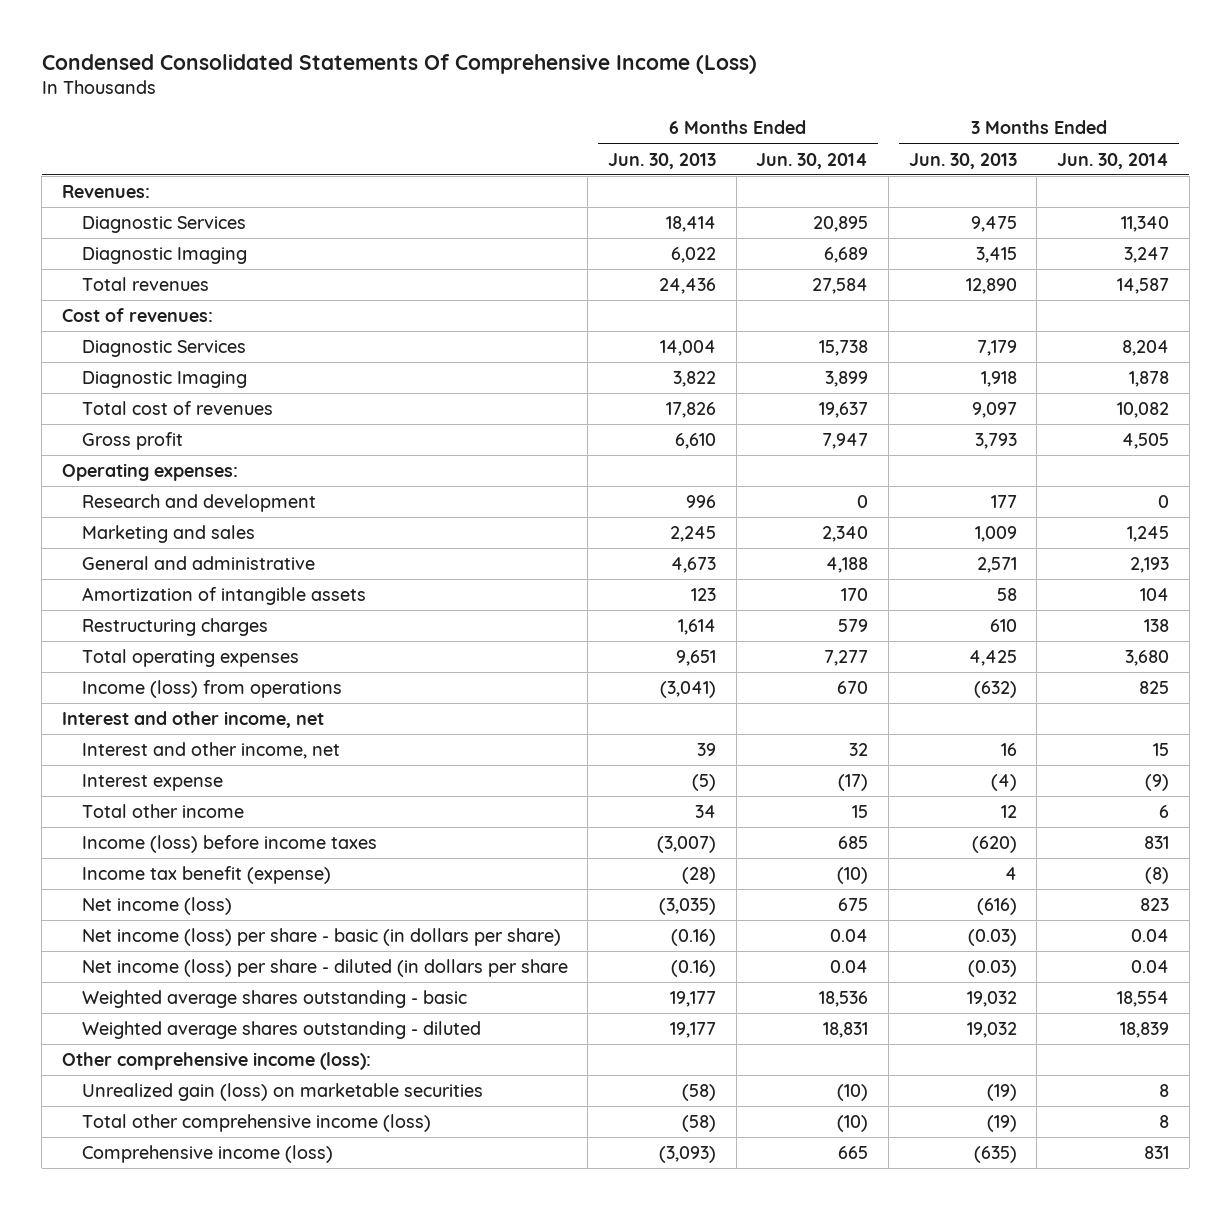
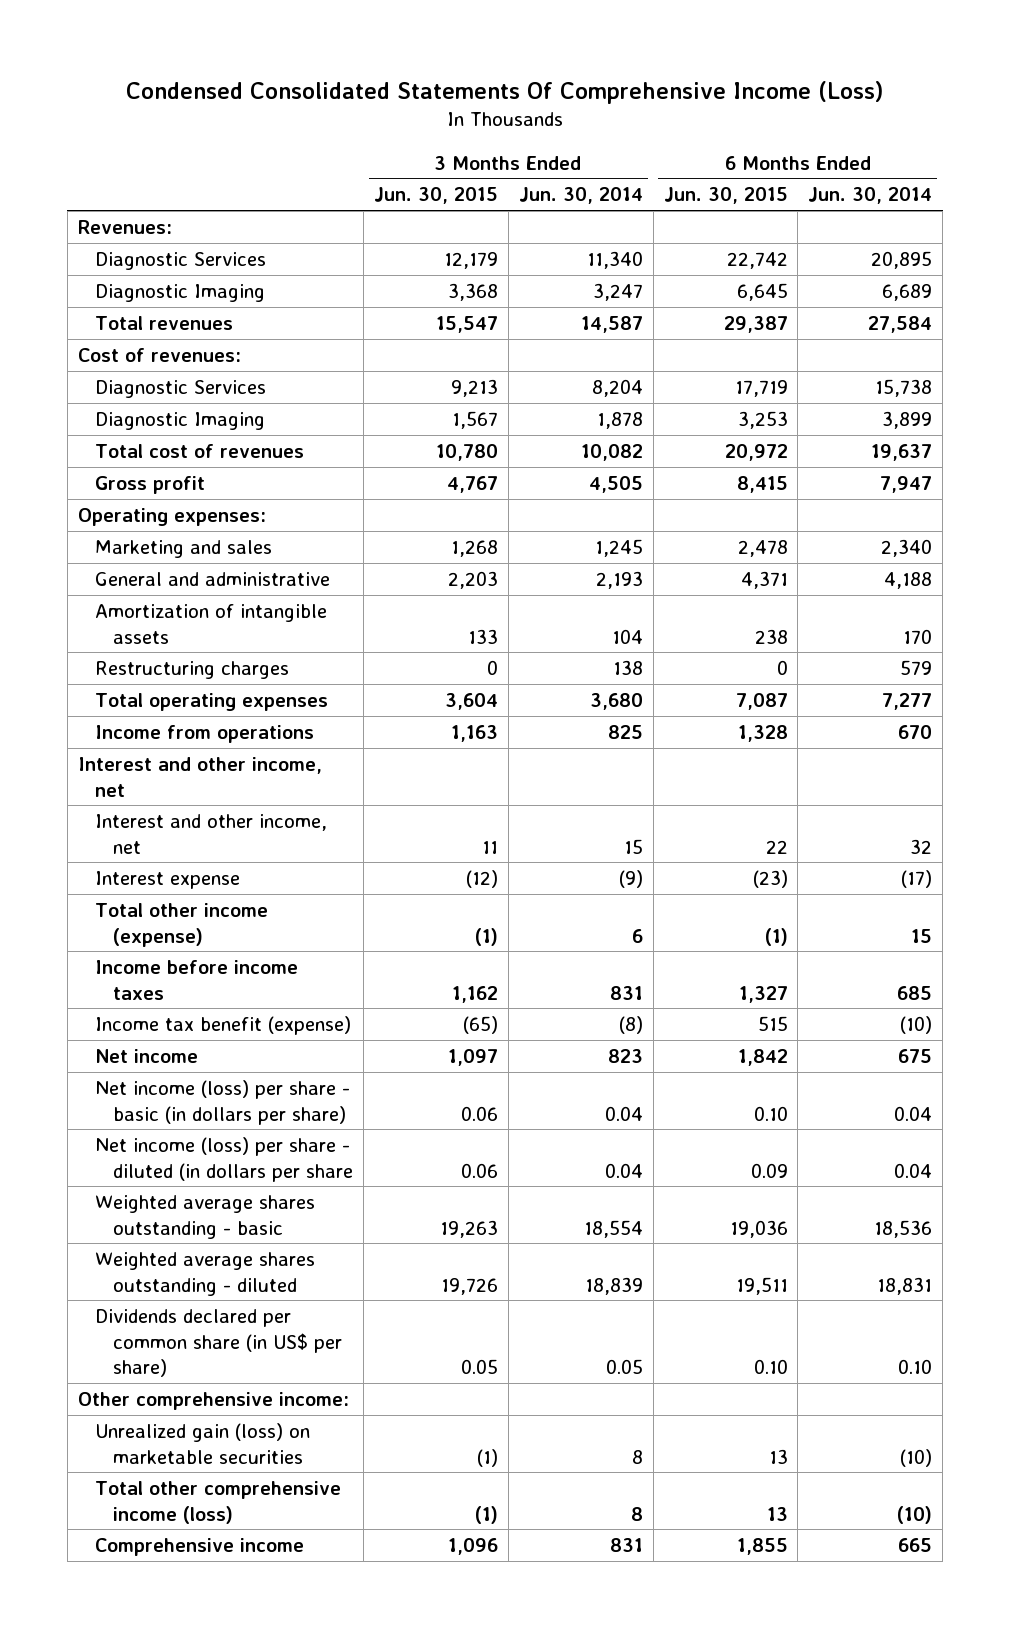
- | 6 Months Ended Jun. 30, 2013 | 6 Months Ended Jun. 30, 2014 | 3 Months Ended Jun. 30, 2013 | 3 Months Ended Jun. 30, 2014
+ | 3 Months Ended Jun. 30, 2015 | 3 Months Ended Jun. 30, 2014 | 6 Months Ended Jun. 30, 2015 | 6 Months Ended Jun. 30, 2014
- Research and development | 996 | 0 | 177 | 0
- Income (loss) from operations | (3,041) | 670 | (632) | 825
+ Income from operations | 1,163 | 825 | 1,328 | 670
- Total other income | 34 | 15 | 12 | 6
- Income (loss) before income taxes | (3,007) | 685 | (620) | 831
+ Total other income (expense) | (1) | 6 | (1) | 15
+ Income before income taxes | 1,162 | 831 | 1,327 | 685
- Net income (loss) | (3,035) | 675 | (616) | 823
+ Net income | 1,097 | 823 | 1,842 | 675
- Other comprehensive income (loss):
+ Dividends declared per common share (in US$ per share) | 0.05 | 0.05 | 0.10 | 0.10
+ Other comprehensive income:
- Comprehensive income (loss) | (3,093) | 665 | (635) | 831
+ Comprehensive income | 1,096 | 831 | 1,855 | 665

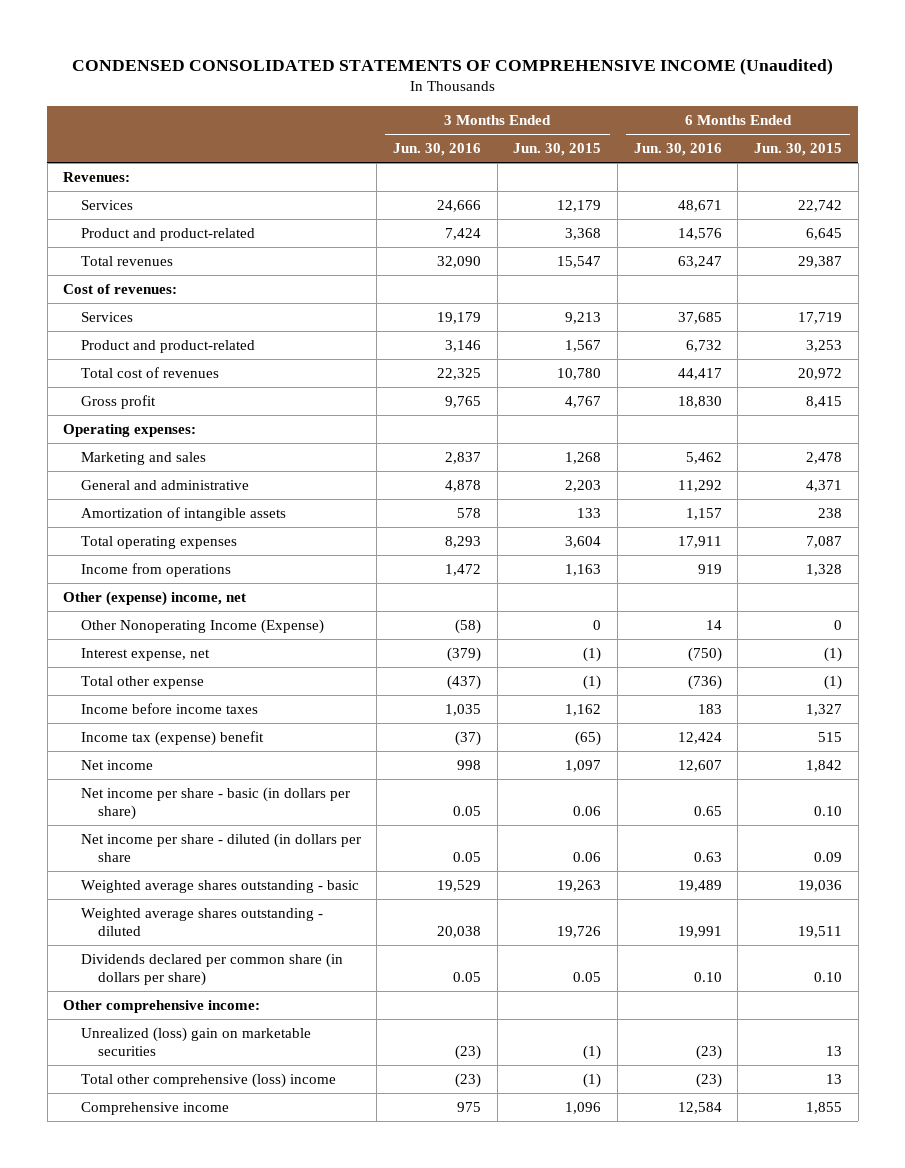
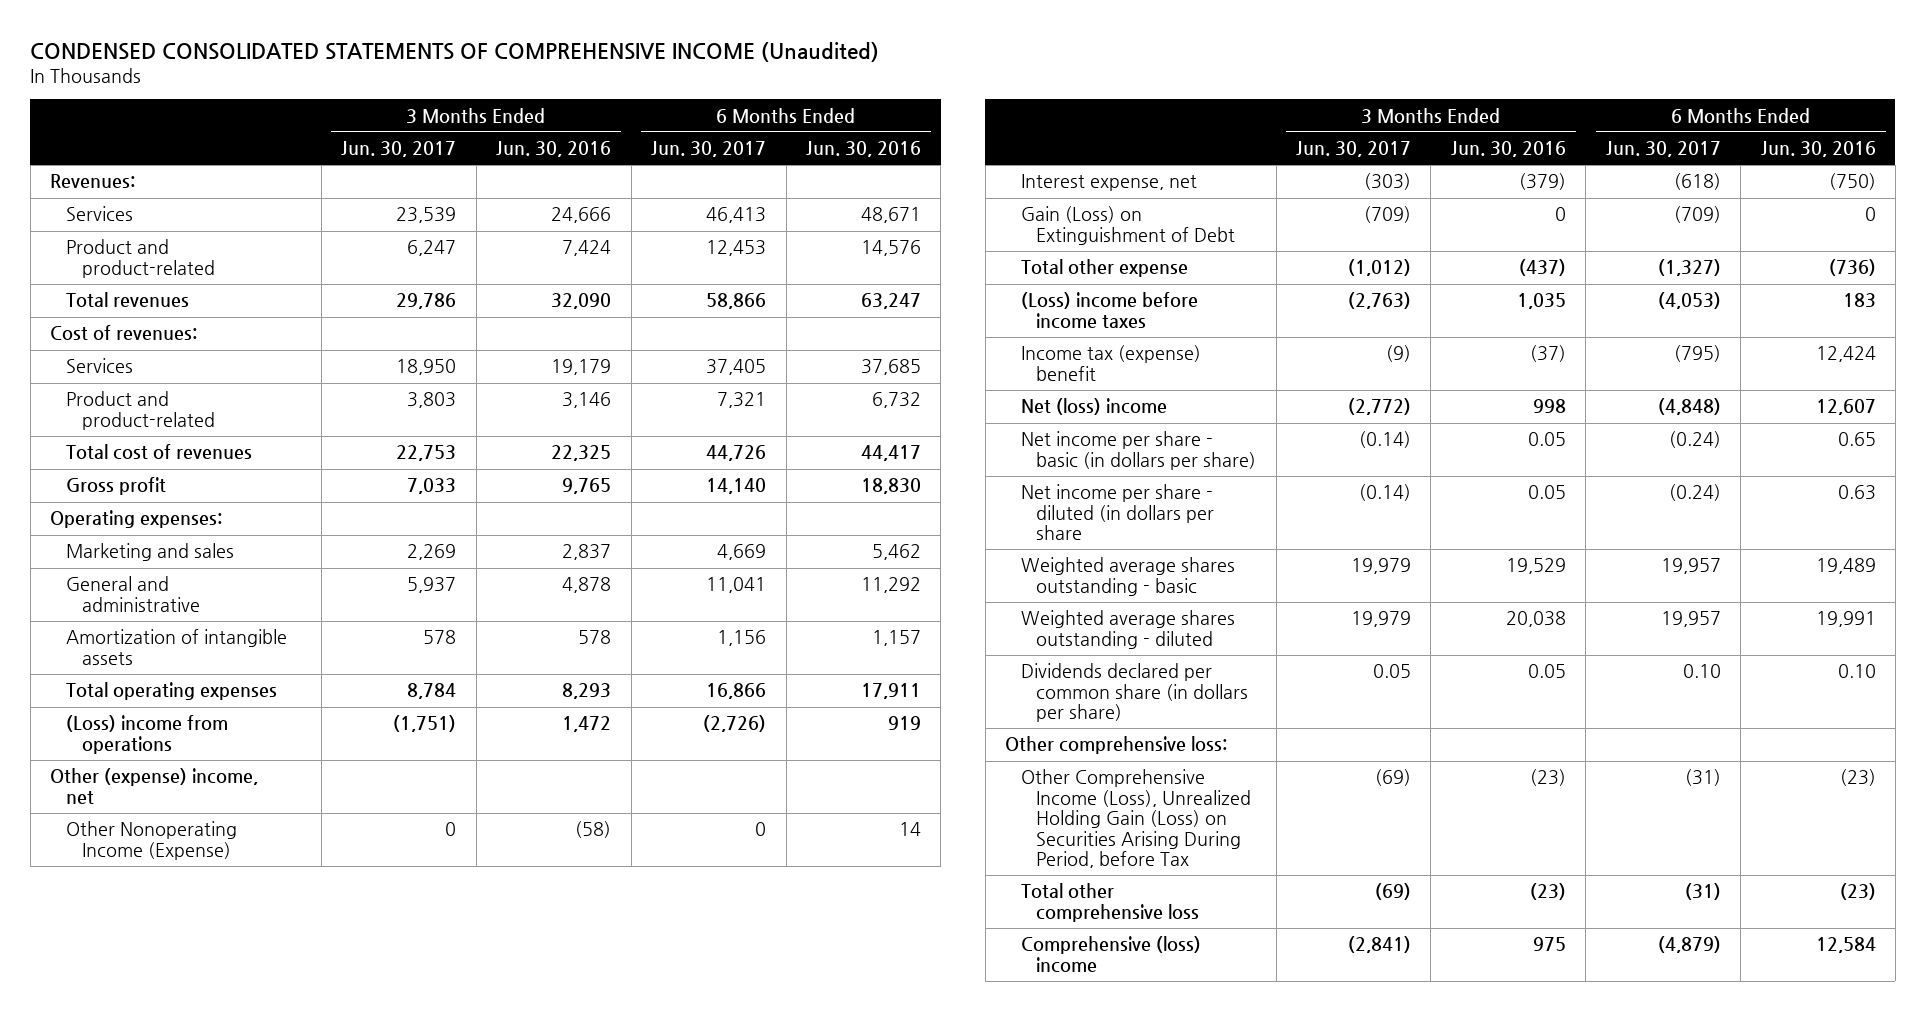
- | 3 Months Ended Jun. 30, 2016 | 3 Months Ended Jun. 30, 2015 | 6 Months Ended Jun. 30, 2016 | 6 Months Ended Jun. 30, 2015
+ | 3 Months Ended Jun. 30, 2017 | 3 Months Ended Jun. 30, 2016 | 6 Months Ended Jun. 30, 2017 | 6 Months Ended Jun. 30, 2016
- Income from operations | 1,472 | 1,163 | 919 | 1,328
+ (Loss) income from operations | (1,751) | 1,472 | (2,726) | 919
+ Gain (Loss) on Extinguishment of Debt | (709) | 0 | (709) | 0
- Income before income taxes | 1,035 | 1,162 | 183 | 1,327
+ (Loss) income before income taxes | (2,763) | 1,035 | (4,053) | 183
- Net income | 998 | 1,097 | 12,607 | 1,842
+ Net (loss) income | (2,772) | 998 | (4,848) | 12,607
- Other comprehensive income:
- Unrealized (loss) gain on marketable securities | (23) | (1) | (23) | 13
- Total other comprehensive (loss) income | (23) | (1) | (23) | 13
- Comprehensive income | 975 | 1,096 | 12,584 | 1,855
+ Other comprehensive loss:
+ Other Comprehensive Income (Loss), Unrealized Holding Gain (Loss) on Securities Arising During Period, before Tax | (69) | (23) | (31) | (23)
+ Total other comprehensive loss | (69) | (23) | (31) | (23)
+ Comprehensive (loss) income | (2,841) | 975 | (4,879) | 12,584

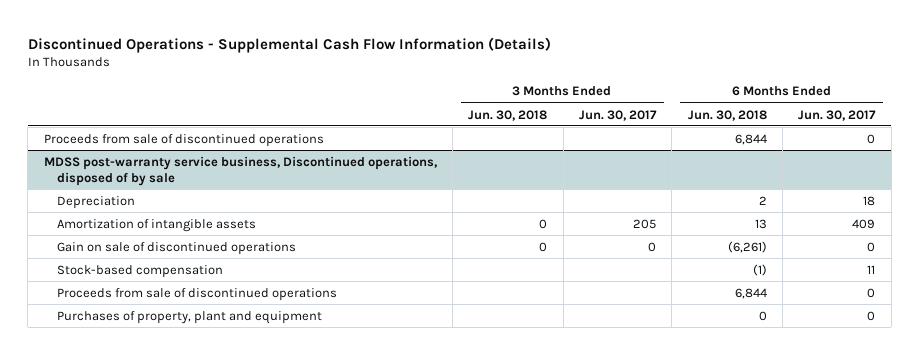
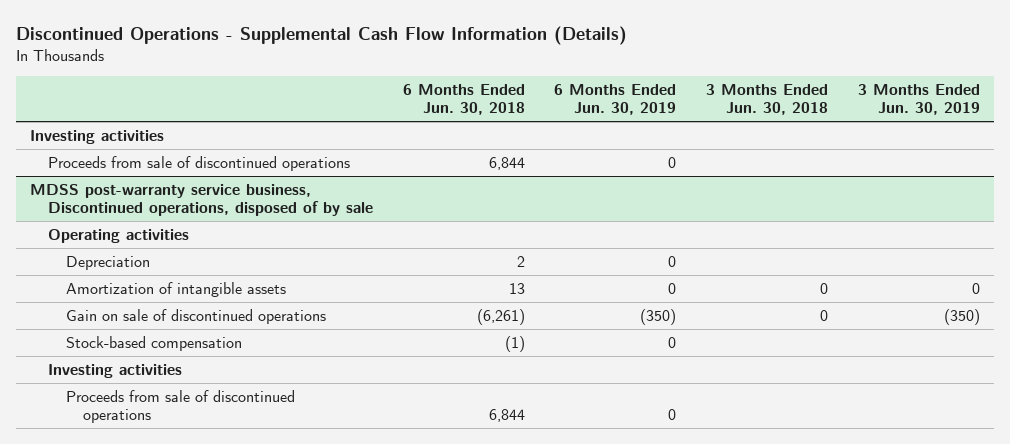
- | 3 Months Ended Jun. 30, 2018 | 3 Months Ended Jun. 30, 2017 | 6 Months Ended Jun. 30, 2018 | 6 Months Ended Jun. 30, 2017
+ | 6 Months Ended Jun. 30, 2018 | 6 Months Ended Jun. 30, 2019 | 3 Months Ended Jun. 30, 2018 | 3 Months Ended Jun. 30, 2019
+ Investing activities
@ MDSS post-warranty service business, Discontinued operations, disposed of by sale
+ Operating activities
+ Investing activities
- Purchases of property, plant and equipment | | | 0 | 0

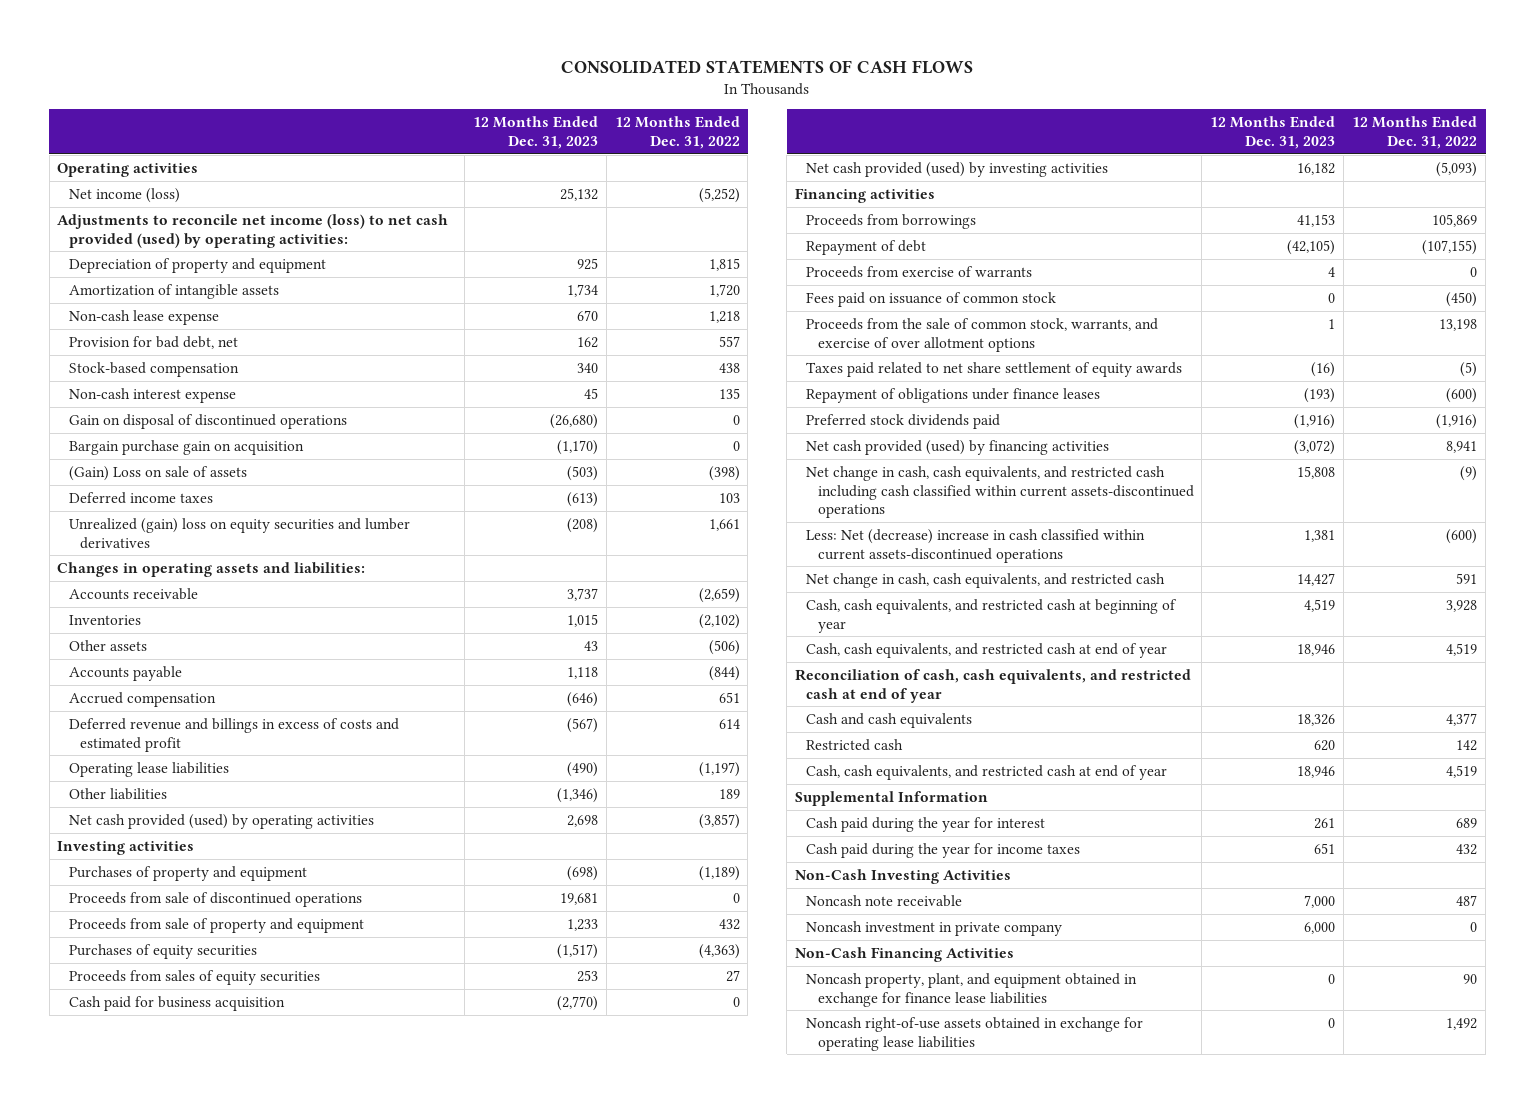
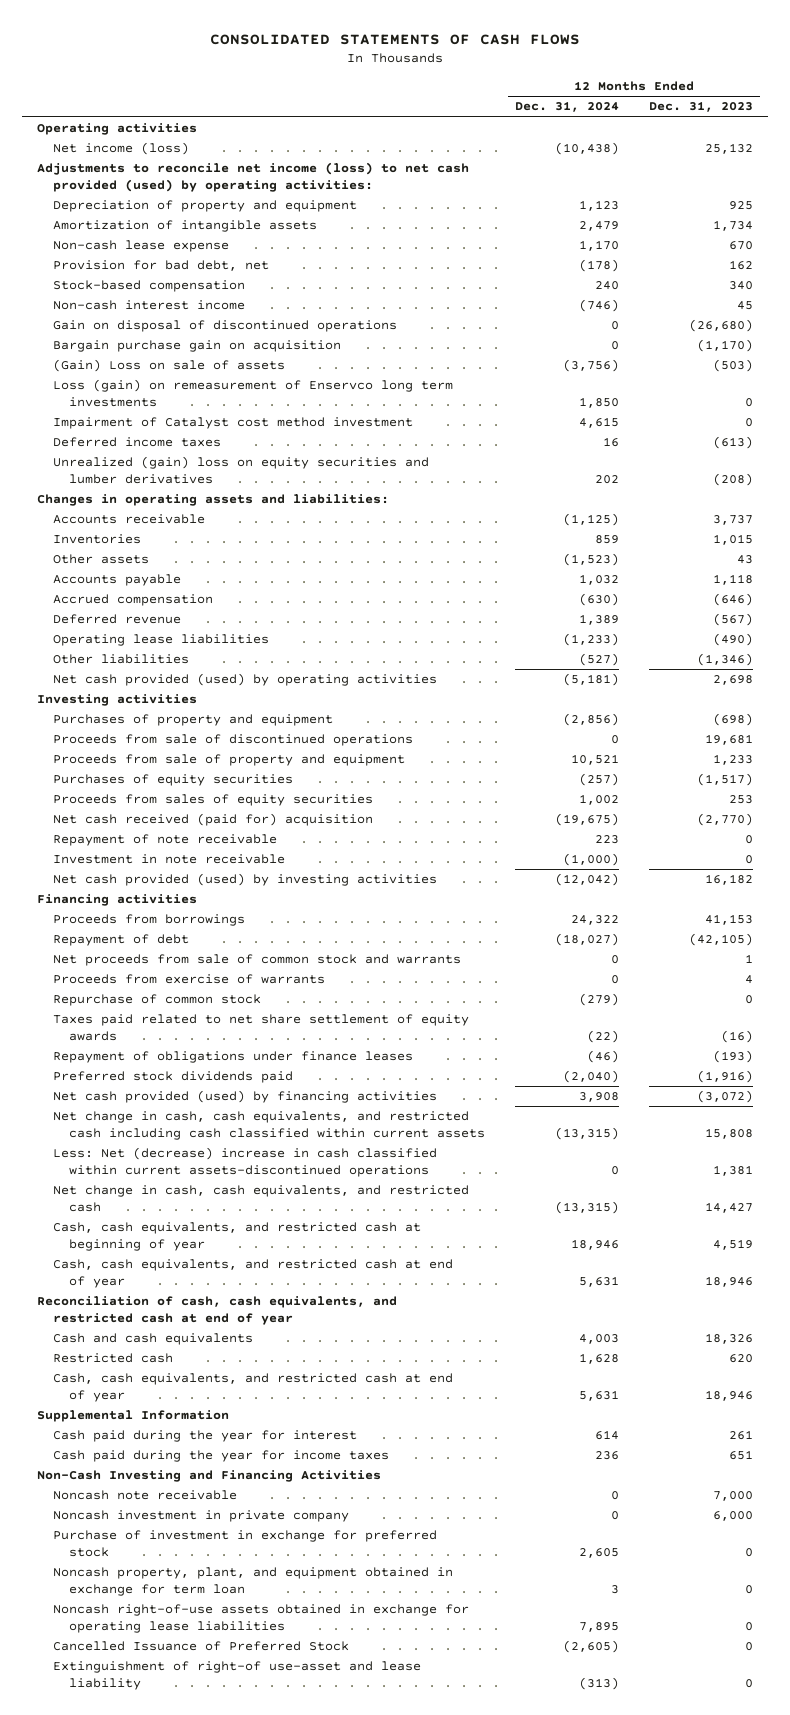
- | 12 Months Ended Dec. 31, 2023 | 12 Months Ended Dec. 31, 2022
+ | 12 Months Ended Dec. 31, 2024 | 12 Months Ended Dec. 31, 2023
- Non-cash interest expense | 45 | 135
+ Non-cash interest income | (746) | 45
+ Loss (gain) on remeasurement of Enservco long term investments | 1,850 | 0
+ Impairment of Catalyst cost method investment | 4,615 | 0
- Deferred revenue and billings in excess of costs and estimated profit | (567) | 614
+ Deferred revenue | 1,389 | (567)
- Cash paid for business acquisition | (2,770) | 0
+ Net cash received (paid for) acquisition | (19,675) | (2,770)
+ Repayment of note receivable | 223 | 0
+ Investment in note receivable | (1,000) | 0
+ Net proceeds from sale of common stock and warrants | 0 | 1
- Fees paid on issuance of common stock | 0 | (450)
- Proceeds from the sale of common stock, warrants, and exercise of over allotment options | 1 | 13,198
+ Repurchase of common stock | (279) | 0
- Net change in cash, cash equivalents, and restricted cash including cash classified within current assets-discontinued operations | 15,808 | (9)
+ Net change in cash, cash equivalents, and restricted cash including cash classified within current assets | (13,315) | 15,808
- Non-Cash Investing Activities
+ Non-Cash Investing and Financing Activities
- Non-Cash Financing Activities
- Noncash property, plant, and equipment obtained in exchange for finance lease liabilities | 0 | 90
+ Purchase of investment in exchange for preferred stock | 2,605 | 0
+ Noncash property, plant, and equipment obtained in exchange for term loan | 3 | 0
+ Cancelled Issuance of Preferred Stock | (2,605) | 0
+ Extinguishment of right-of use-asset and lease liability | (313) | 0

